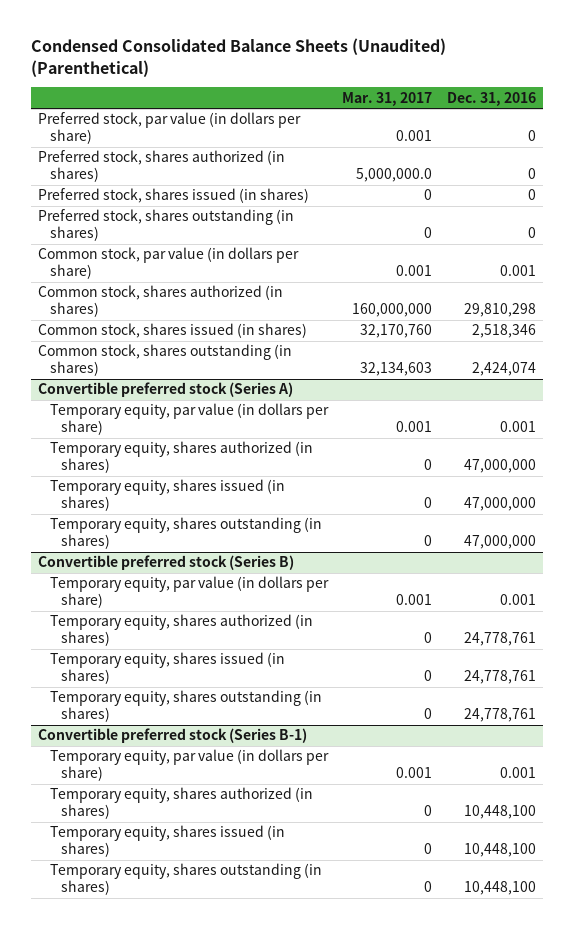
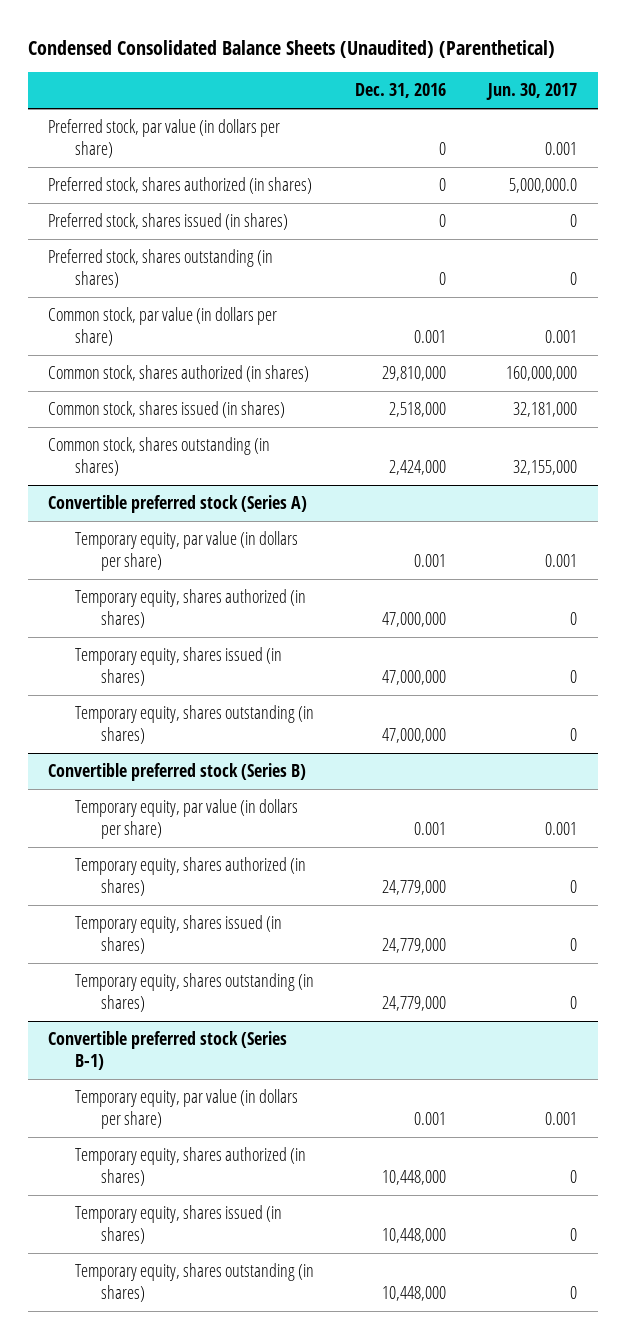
- | Mar. 31, 2017 | Dec. 31, 2016
+ | Dec. 31, 2016 | Jun. 30, 2017
- Common stock, shares authorized (in shares) | 160,000,000 | 29,810,298
- Common stock, shares issued (in shares) | 32,170,760 | 2,518,346
- Common stock, shares outstanding (in shares) | 32,134,603 | 2,424,074
+ Common stock, shares authorized (in shares) | 29,810,000 | 160,000,000
+ Common stock, shares issued (in shares) | 2,518,000 | 32,181,000
+ Common stock, shares outstanding (in shares) | 2,424,000 | 32,155,000
@ Convertible preferred stock (Series B)
- Temporary equity, shares authorized (in shares) | 0 | 24,778,761
- Temporary equity, shares issued (in shares) | 0 | 24,778,761
- Temporary equity, shares outstanding (in shares) | 0 | 24,778,761
+ Temporary equity, shares authorized (in shares) | 24,779,000 | 0
+ Temporary equity, shares issued (in shares) | 24,779,000 | 0
+ Temporary equity, shares outstanding (in shares) | 24,779,000 | 0
@ Convertible preferred stock (Series B-1)
- Temporary equity, shares authorized (in shares) | 0 | 10,448,100
- Temporary equity, shares issued (in shares) | 0 | 10,448,100
- Temporary equity, shares outstanding (in shares) | 0 | 10,448,100
+ Temporary equity, shares authorized (in shares) | 10,448,000 | 0
+ Temporary equity, shares issued (in shares) | 10,448,000 | 0
+ Temporary equity, shares outstanding (in shares) | 10,448,000 | 0

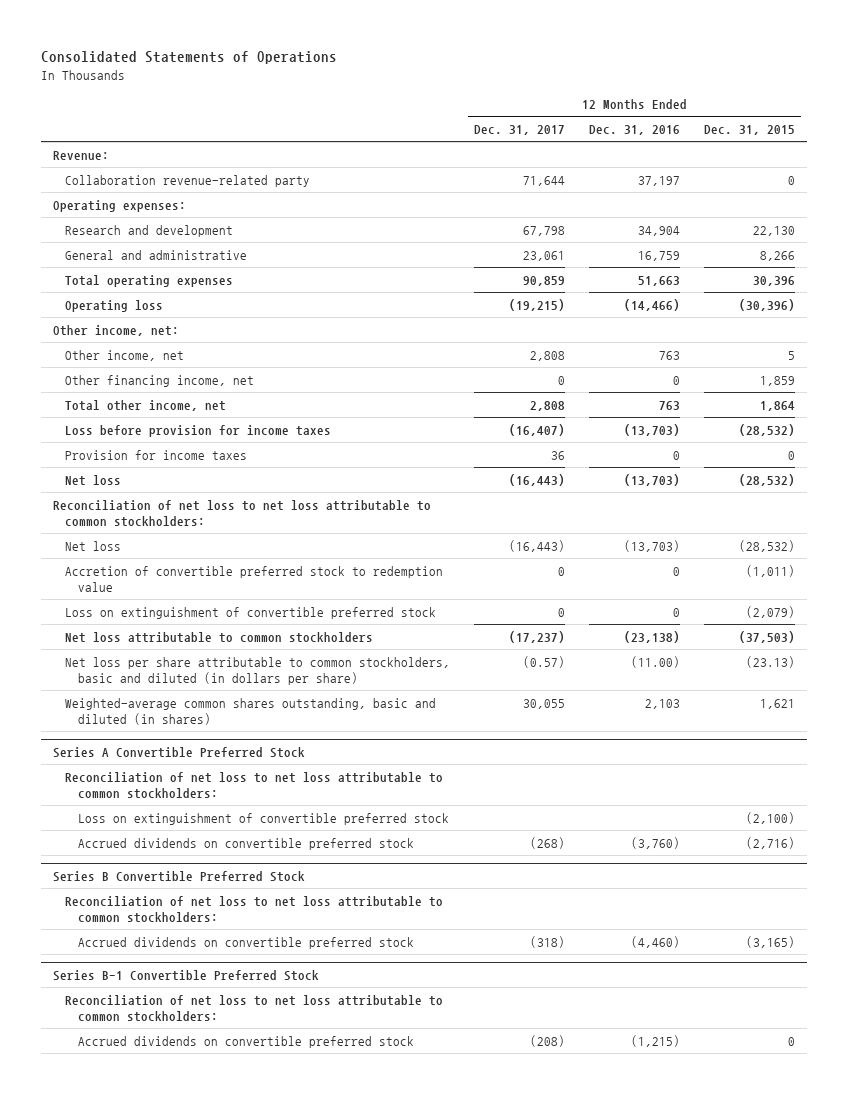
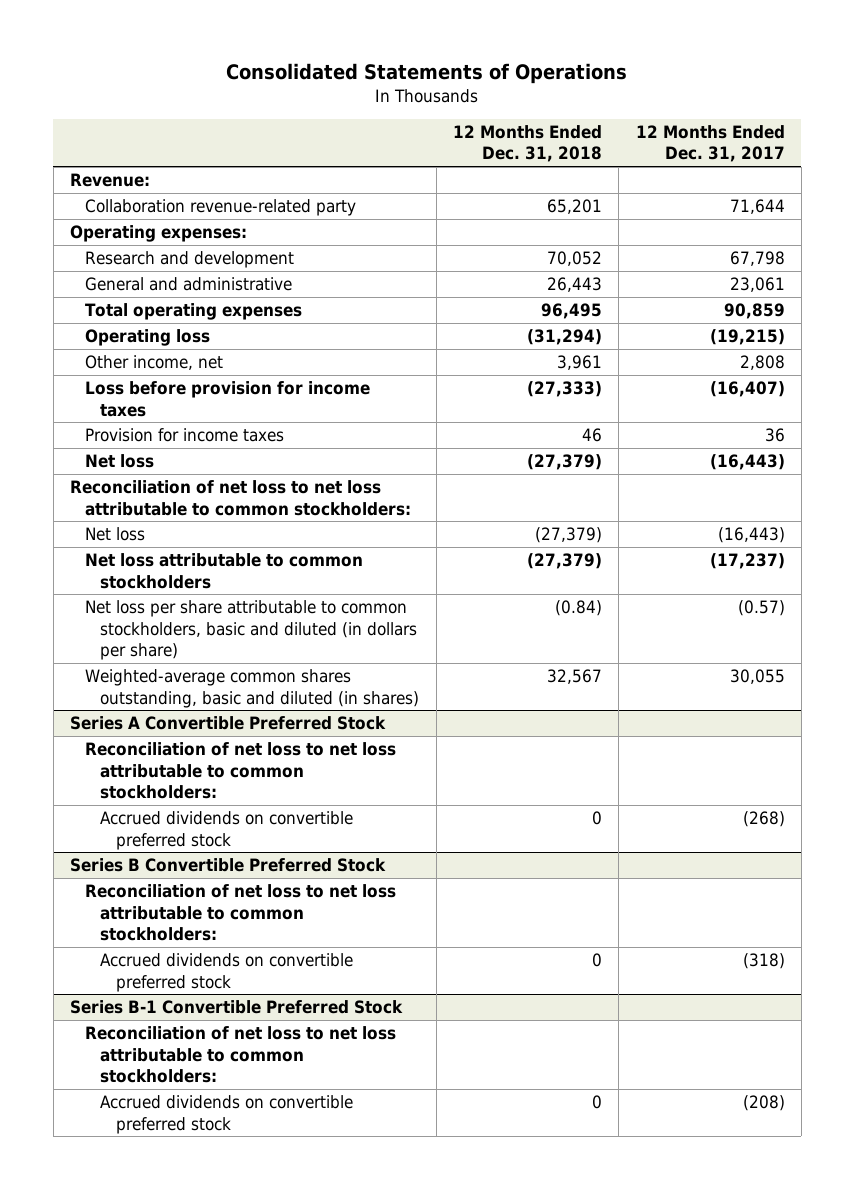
- | 12 Months Ended Dec. 31, 2017 | 12 Months Ended Dec. 31, 2016 | 12 Months Ended Dec. 31, 2015
+ | 12 Months Ended Dec. 31, 2018 | 12 Months Ended Dec. 31, 2017
- Other income, net:
- Other financing income, net | 0 | 0 | 1,859
- Total other income, net | 2,808 | 763 | 1,864
- Accretion of convertible preferred stock to redemption value | 0 | 0 | (1,011)
- Loss on extinguishment of convertible preferred stock | 0 | 0 | (2,079)
@ Series A Convertible Preferred Stock
- Loss on extinguishment of convertible preferred stock | | | (2,100)

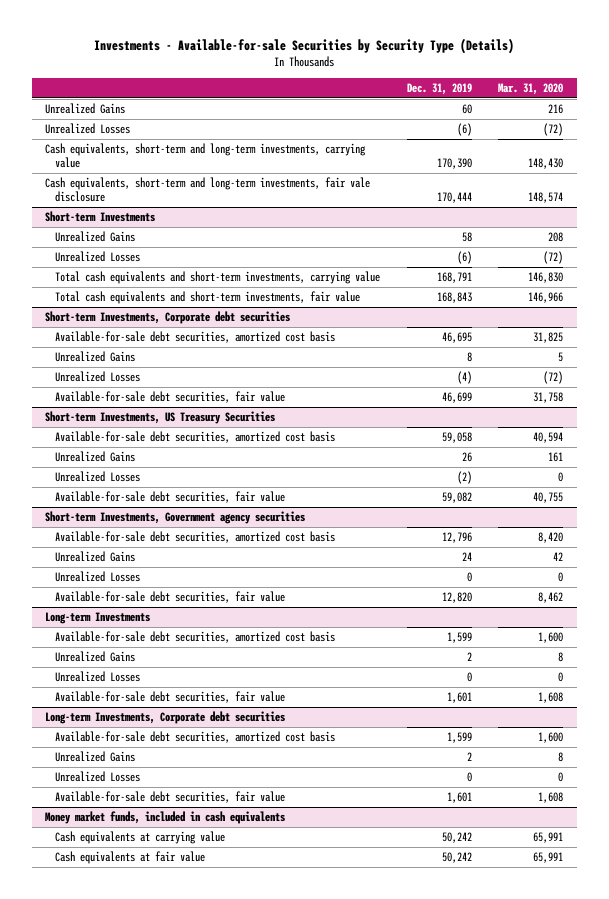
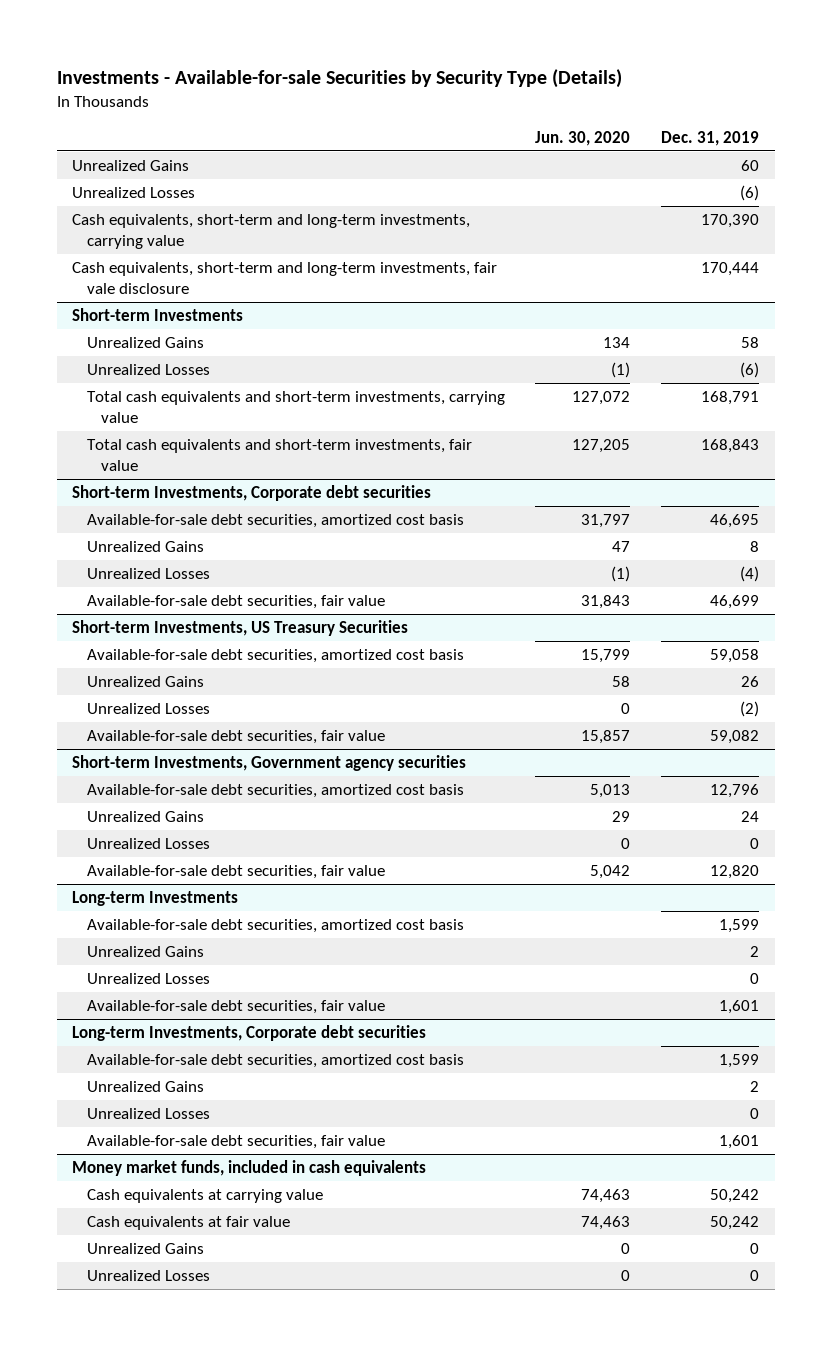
- | Dec. 31, 2019 | Mar. 31, 2020
+ | Jun. 30, 2020 | Dec. 31, 2019
@ Money market funds, included in cash equivalents
+ Unrealized Gains | 0 | 0
+ Unrealized Losses | 0 | 0

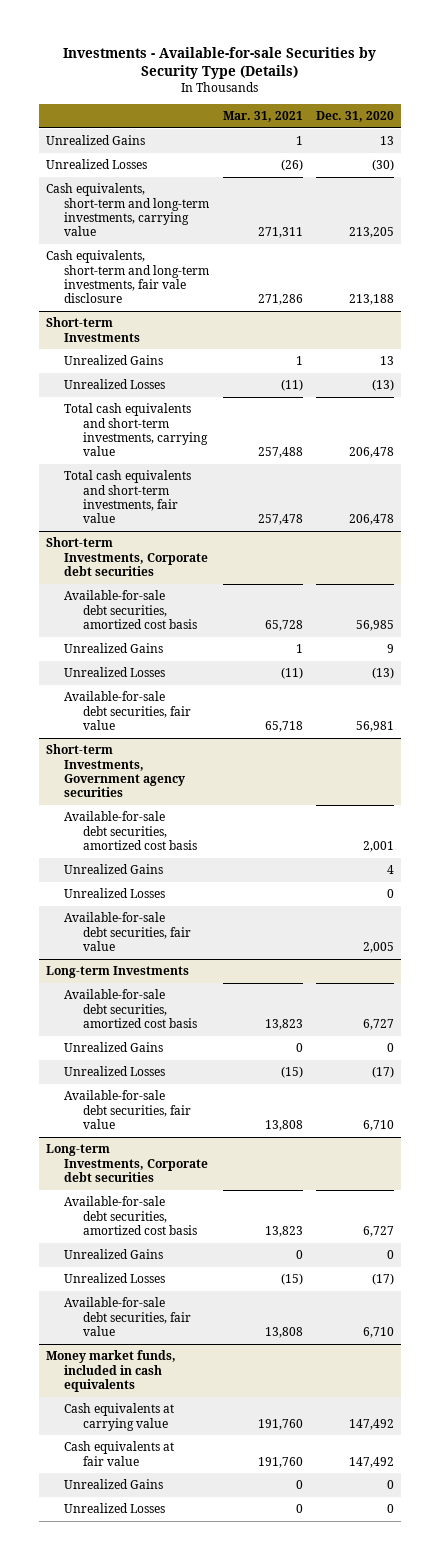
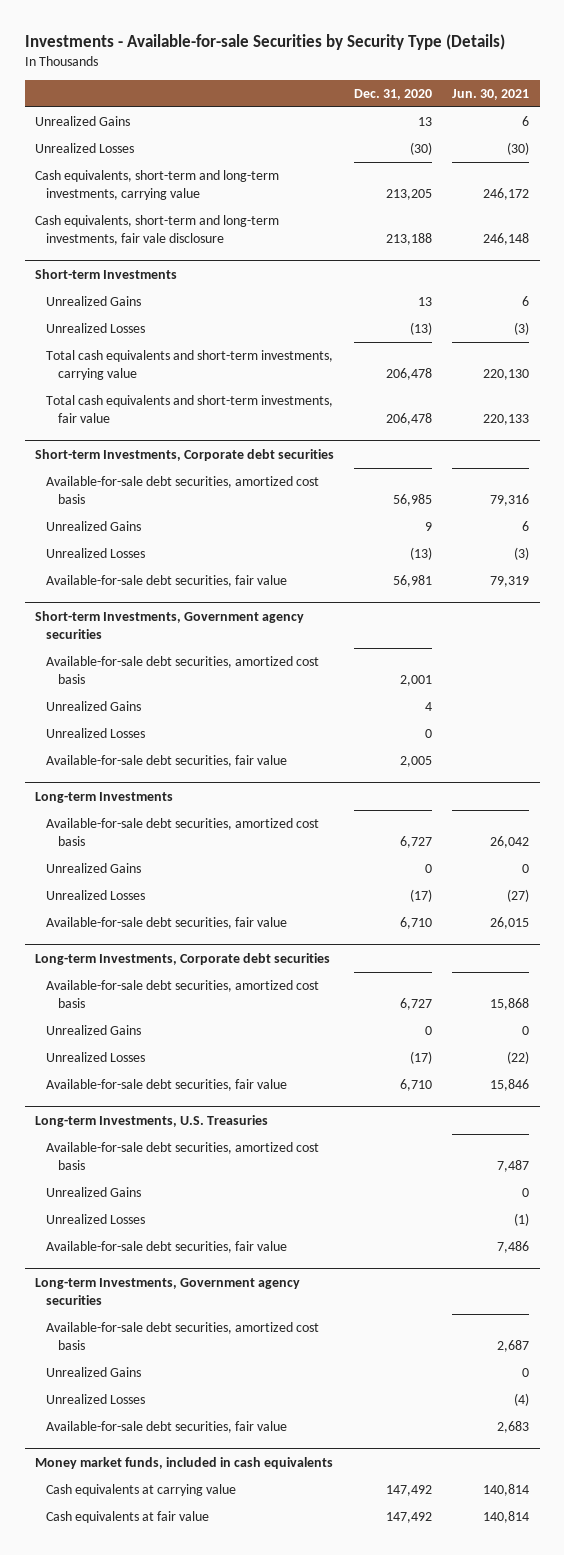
- | Mar. 31, 2021 | Dec. 31, 2020
+ | Dec. 31, 2020 | Jun. 30, 2021
+ Long-term Investments, U.S. Treasuries
+ Available-for-sale debt securities, amortized cost basis | | 7,487
+ Unrealized Gains | | 0
+ Unrealized Losses | | (1)
+ Available-for-sale debt securities, fair value | | 7,486
+ Long-term Investments, Government agency securities
+ Available-for-sale debt securities, amortized cost basis | | 2,687
+ Unrealized Gains | | 0
+ Unrealized Losses | | (4)
+ Available-for-sale debt securities, fair value | | 2,683
@ Money market funds, included in cash equivalents
- Unrealized Gains | 0 | 0
- Unrealized Losses | 0 | 0

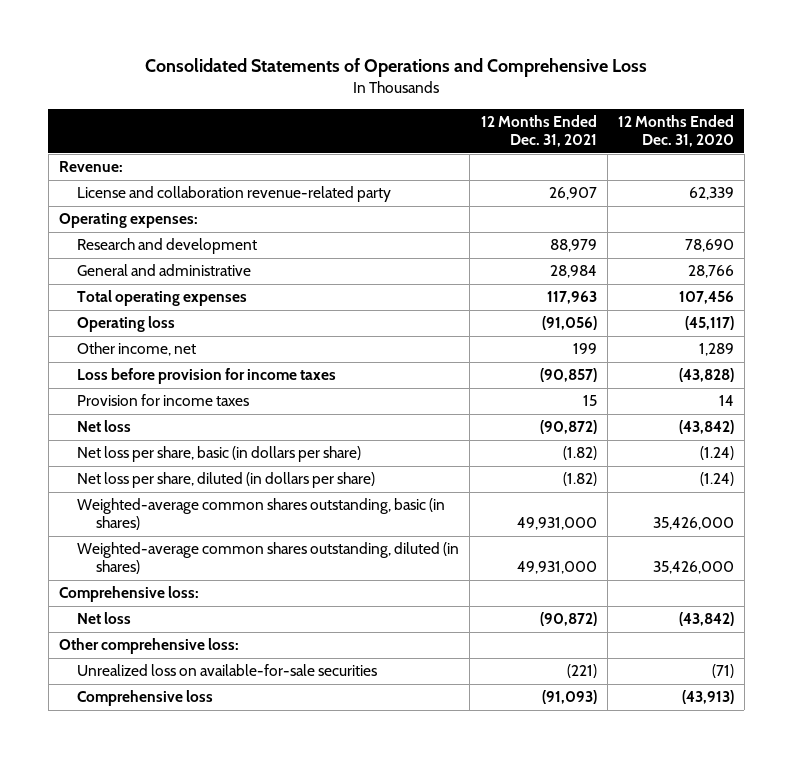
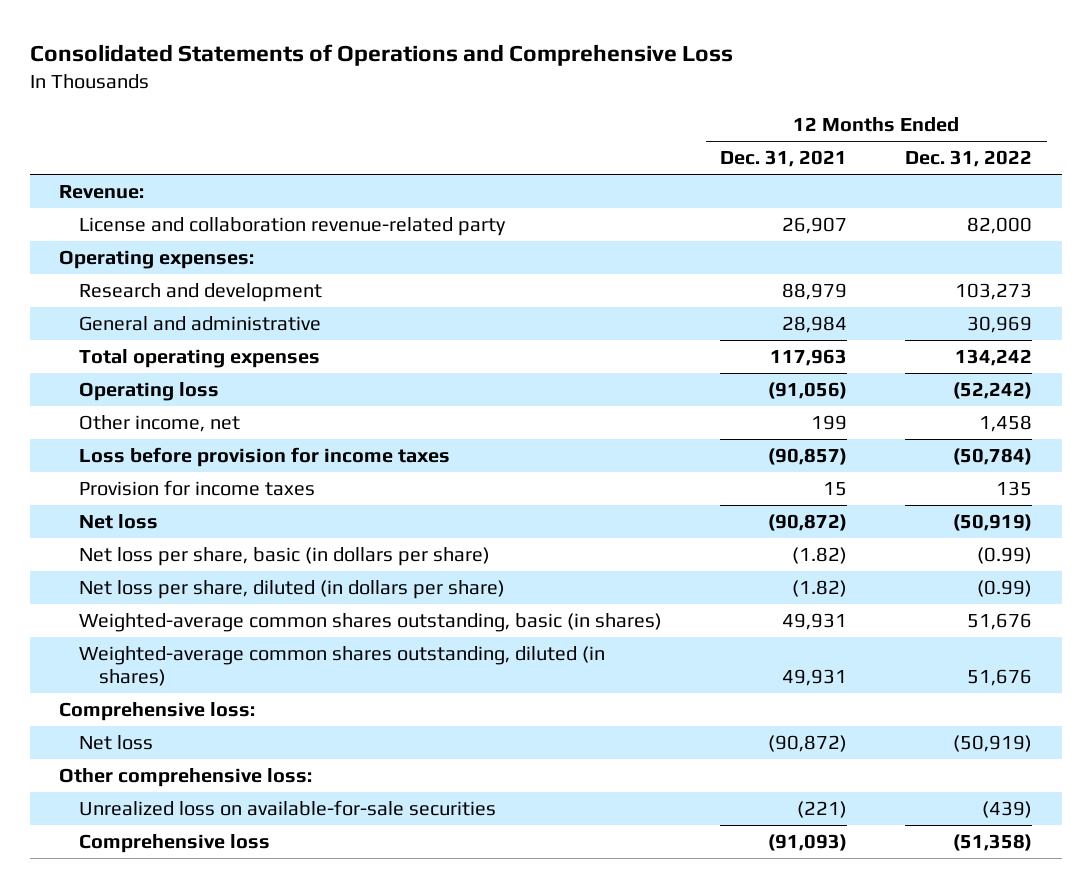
- | 12 Months Ended Dec. 31, 2021 | 12 Months Ended Dec. 31, 2020
+ | 12 Months Ended Dec. 31, 2021 | 12 Months Ended Dec. 31, 2022
- Weighted-average common shares outstanding, basic (in shares) | 49,931,000 | 35,426,000
- Weighted-average common shares outstanding, diluted (in shares) | 49,931,000 | 35,426,000
+ Weighted-average common shares outstanding, basic (in shares) | 49,931 | 51,676
+ Weighted-average common shares outstanding, diluted (in shares) | 49,931 | 51,676

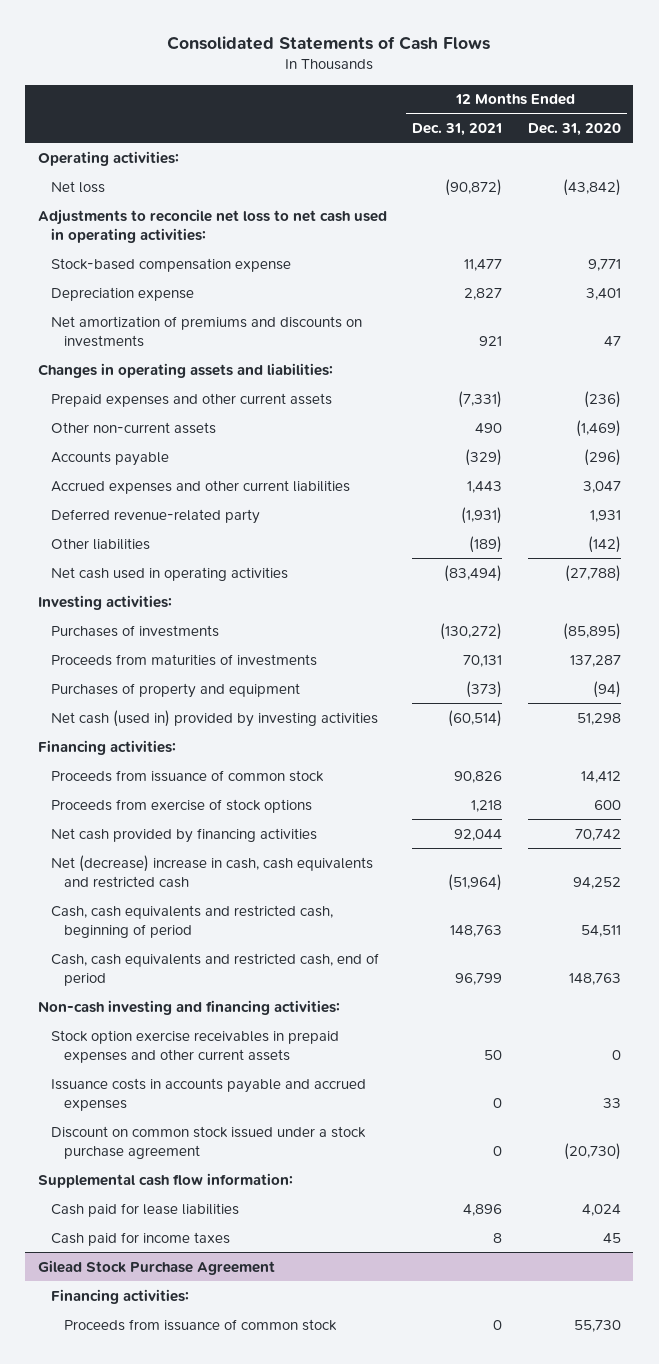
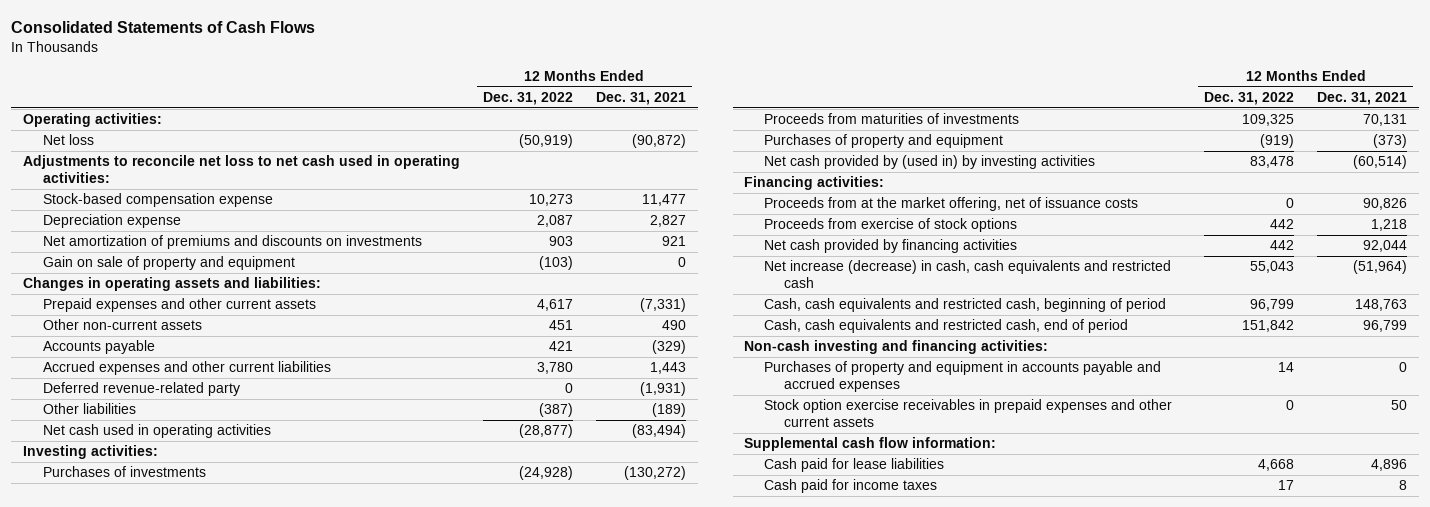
- | 12 Months Ended Dec. 31, 2021 | 12 Months Ended Dec. 31, 2020
+ | 12 Months Ended Dec. 31, 2022 | 12 Months Ended Dec. 31, 2021
+ Gain on sale of property and equipment | (103) | 0
- Net cash (used in) provided by investing activities | (60,514) | 51,298
+ Net cash provided by (used in) by investing activities | 83,478 | (60,514)
- Proceeds from issuance of common stock | 90,826 | 14,412
+ Proceeds from at the market offering, net of issuance costs | 0 | 90,826
- Net (decrease) increase in cash, cash equivalents and restricted cash | (51,964) | 94,252
+ Net increase (decrease) in cash, cash equivalents and restricted cash | 55,043 | (51,964)
+ Purchases of property and equipment in accounts payable and accrued expenses | 14 | 0
- Issuance costs in accounts payable and accrued expenses | 0 | 33
- Discount on common stock issued under a stock purchase agreement | 0 | (20,730)
- Gilead Stock Purchase Agreement
- Financing activities:
- Proceeds from issuance of common stock | 0 | 55,730

